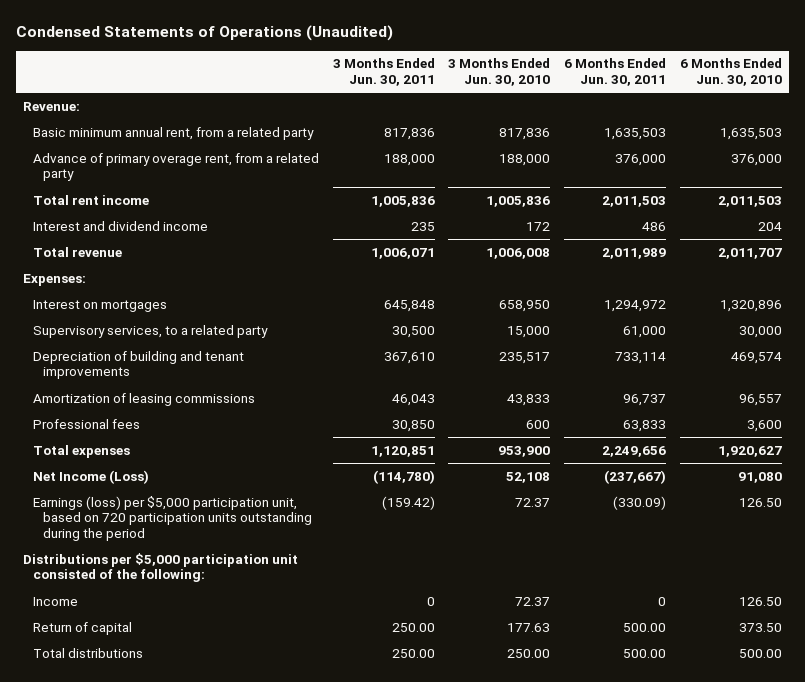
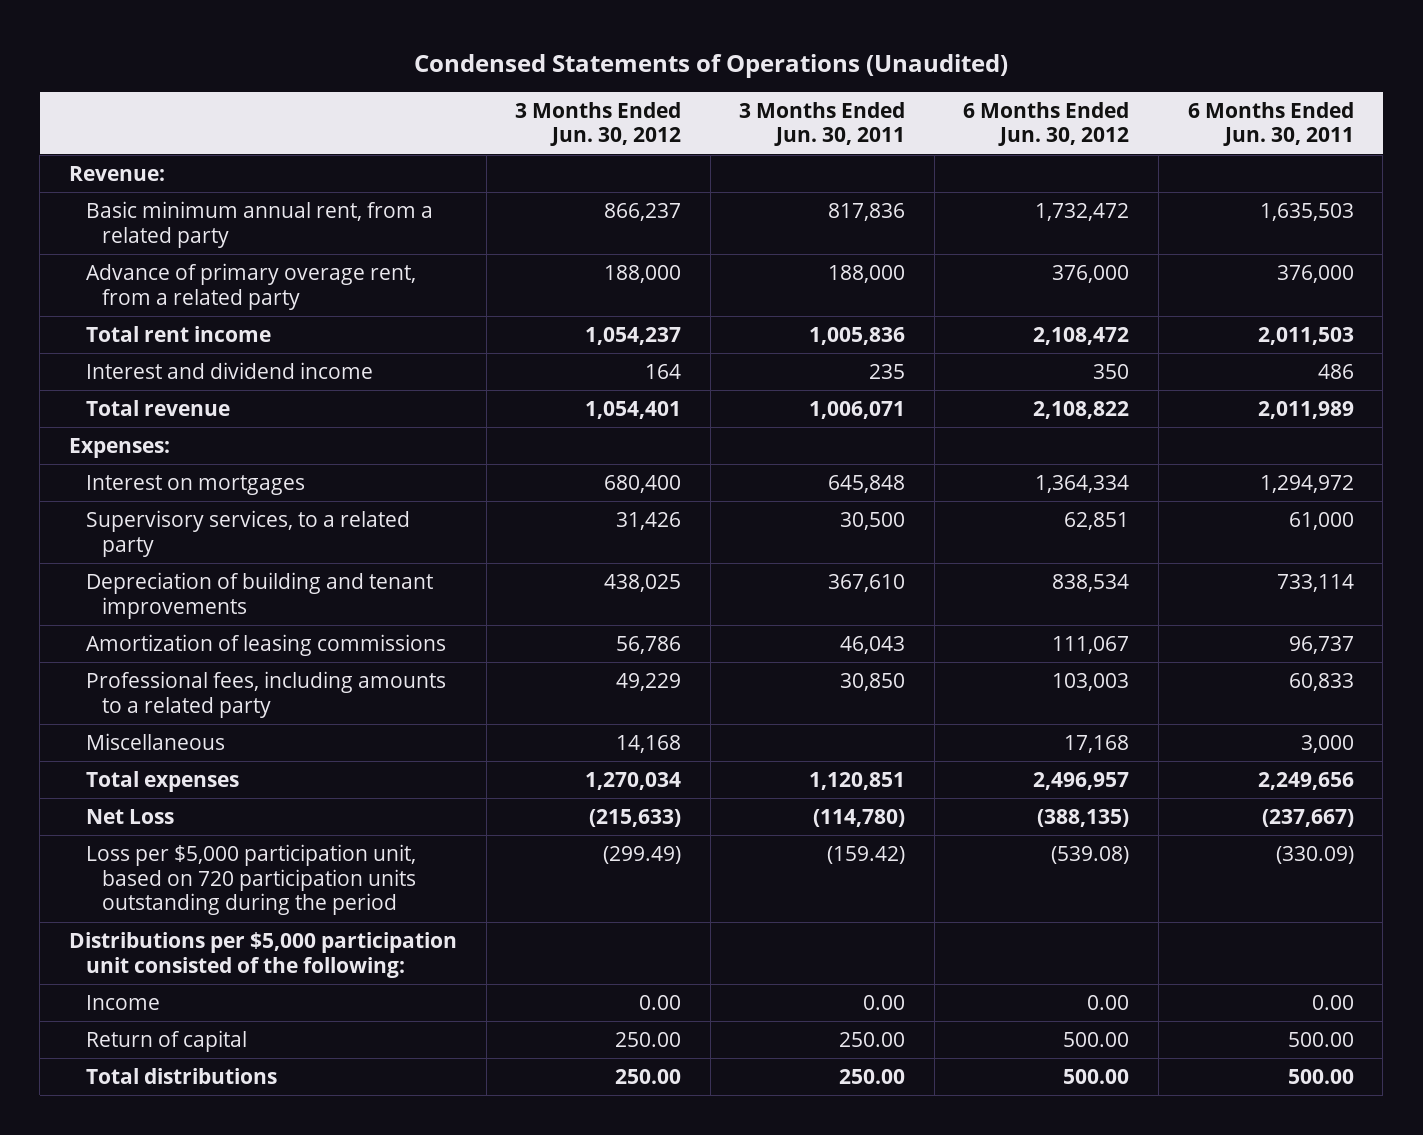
- | 3 Months Ended Jun. 30, 2011 | 3 Months Ended Jun. 30, 2010 | 6 Months Ended Jun. 30, 2011 | 6 Months Ended Jun. 30, 2010
+ | 3 Months Ended Jun. 30, 2012 | 3 Months Ended Jun. 30, 2011 | 6 Months Ended Jun. 30, 2012 | 6 Months Ended Jun. 30, 2011
- Professional fees | 30,850 | 600 | 63,833 | 3,600
+ Professional fees, including amounts to a related party | 49,229 | 30,850 | 103,003 | 60,833
+ Miscellaneous | 14,168 | | 17,168 | 3,000
- Net Income (Loss) | (114,780) | 52,108 | (237,667) | 91,080
- Earnings (loss) per $5,000 participation unit, based on 720 participation units outstanding during the period | (159.42) | 72.37 | (330.09) | 126.50
+ Net Loss | (215,633) | (114,780) | (388,135) | (237,667)
+ Loss per $5,000 participation unit, based on 720 participation units outstanding during the period | (299.49) | (159.42) | (539.08) | (330.09)
- Income | 0 | 72.37 | 0 | 126.50
+ Income | 0.00 | 0.00 | 0.00 | 0.00

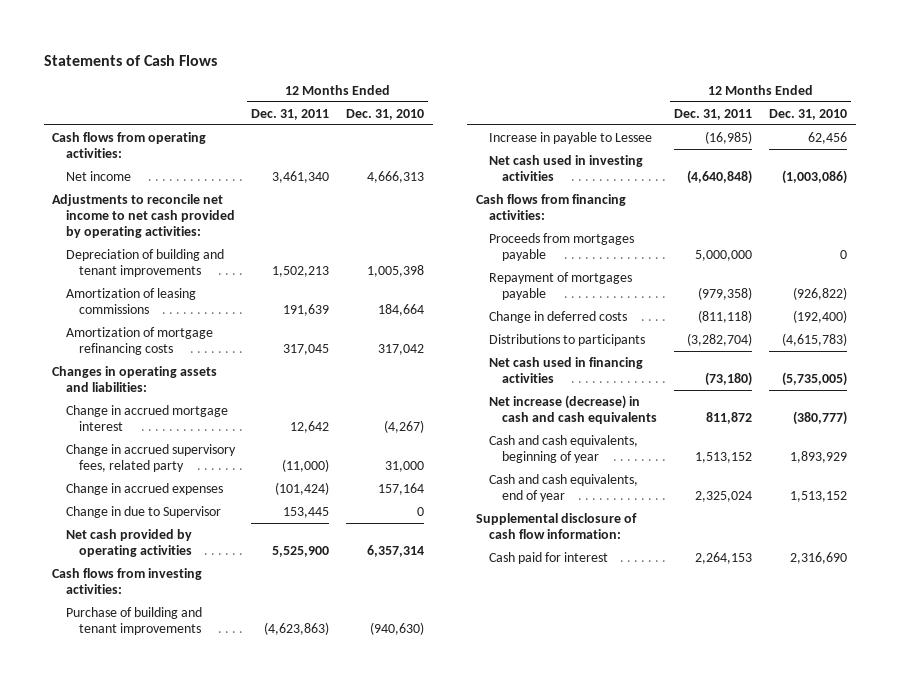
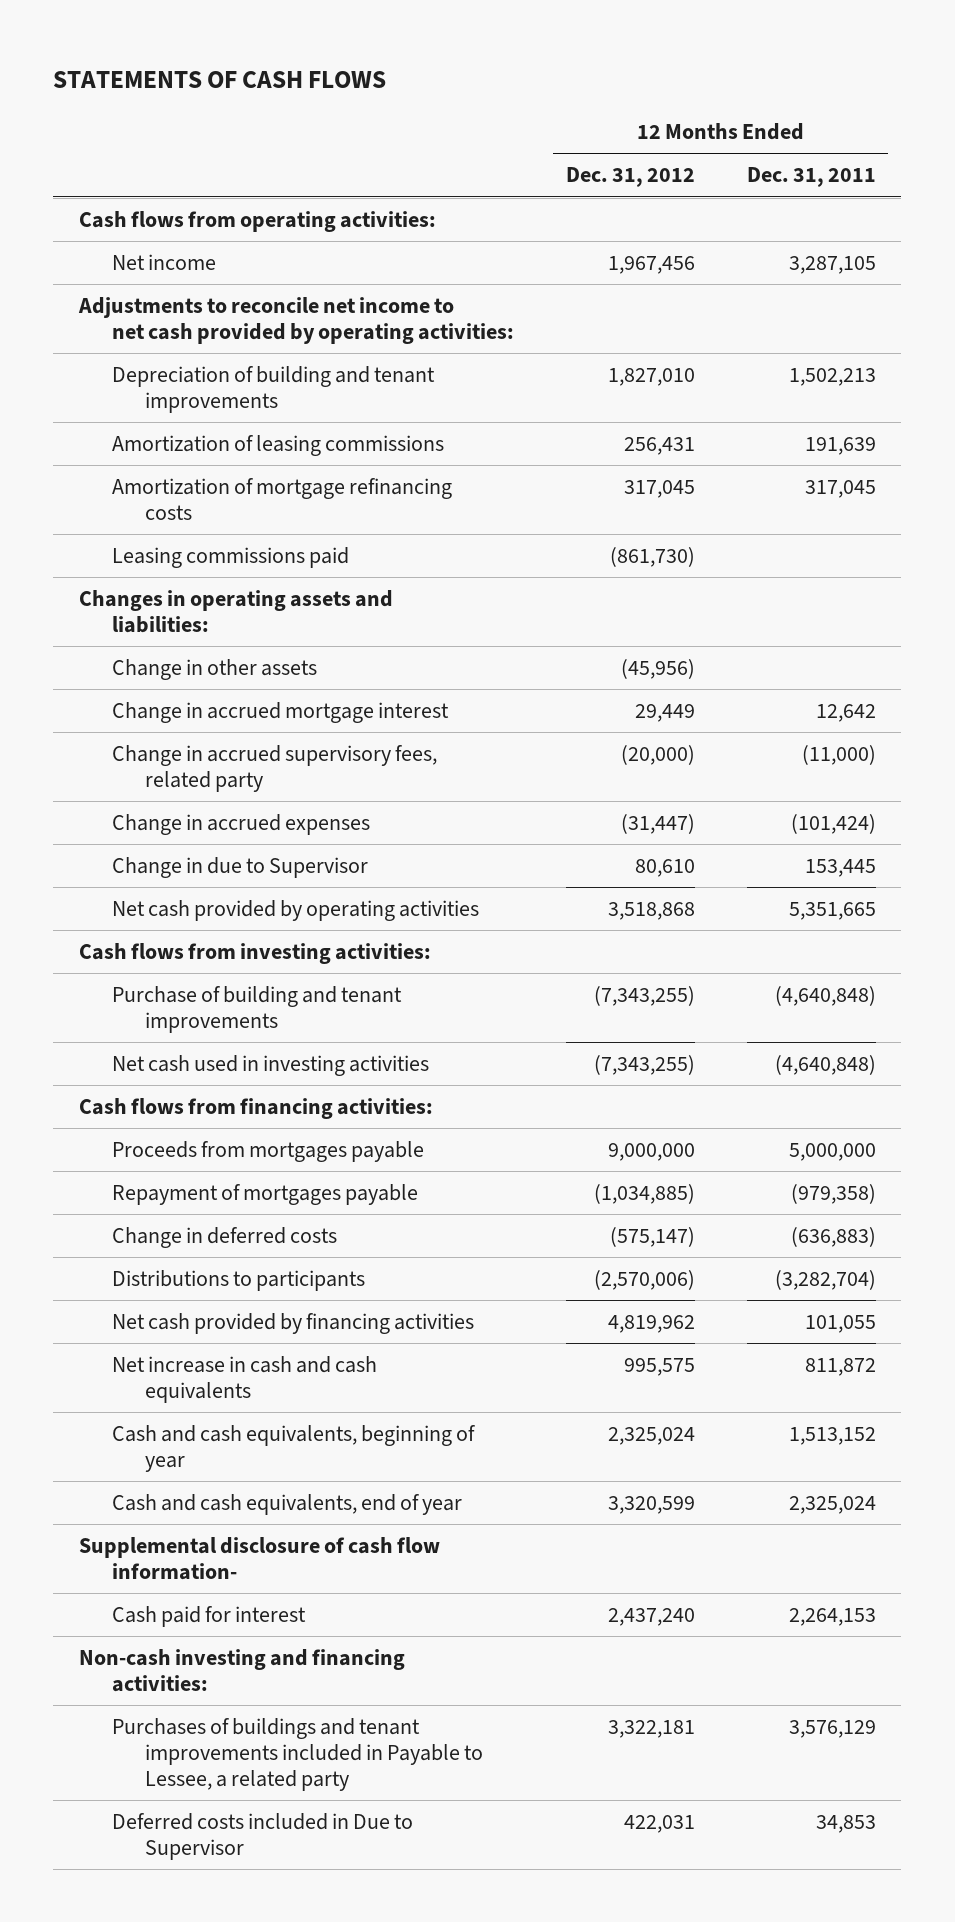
- Statements of Cash Flows
+ STATEMENTS OF CASH FLOWS
- | 12 Months Ended Dec. 31, 2011 | 12 Months Ended Dec. 31, 2010
+ | 12 Months Ended Dec. 31, 2012 | 12 Months Ended Dec. 31, 2011
- Net income | 3,461,340 | 4,666,313
+ Net income | 1,967,456 | 3,287,105
+ Leasing commissions paid | (861,730) |
+ Change in other assets | (45,956) |
- Net cash provided by operating activities | 5,525,900 | 6,357,314
+ Net cash provided by operating activities | 3,518,868 | 5,351,665
- Purchase of building and tenant improvements | (4,623,863) | (940,630)
- Increase in payable to Lessee | (16,985) | 62,456
+ Purchase of building and tenant improvements | (7,343,255) | (4,640,848)
- Change in deferred costs | (811,118) | (192,400)
+ Change in deferred costs | (575,147) | (636,883)
- Net cash used in financing activities | (73,180) | (5,735,005)
- Net increase (decrease) in cash and cash equivalents | 811,872 | (380,777)
+ Net cash provided by financing activities | 4,819,962 | 101,055
+ Net increase in cash and cash equivalents | 995,575 | 811,872
- Supplemental disclosure of cash flow information:
+ Supplemental disclosure of cash flow information-
+ Non-cash investing and financing activities:
+ Purchases of buildings and tenant improvements included in Payable to Lessee, a related party | 3,322,181 | 3,576,129
+ Deferred costs included in Due to Supervisor | 422,031 | 34,853

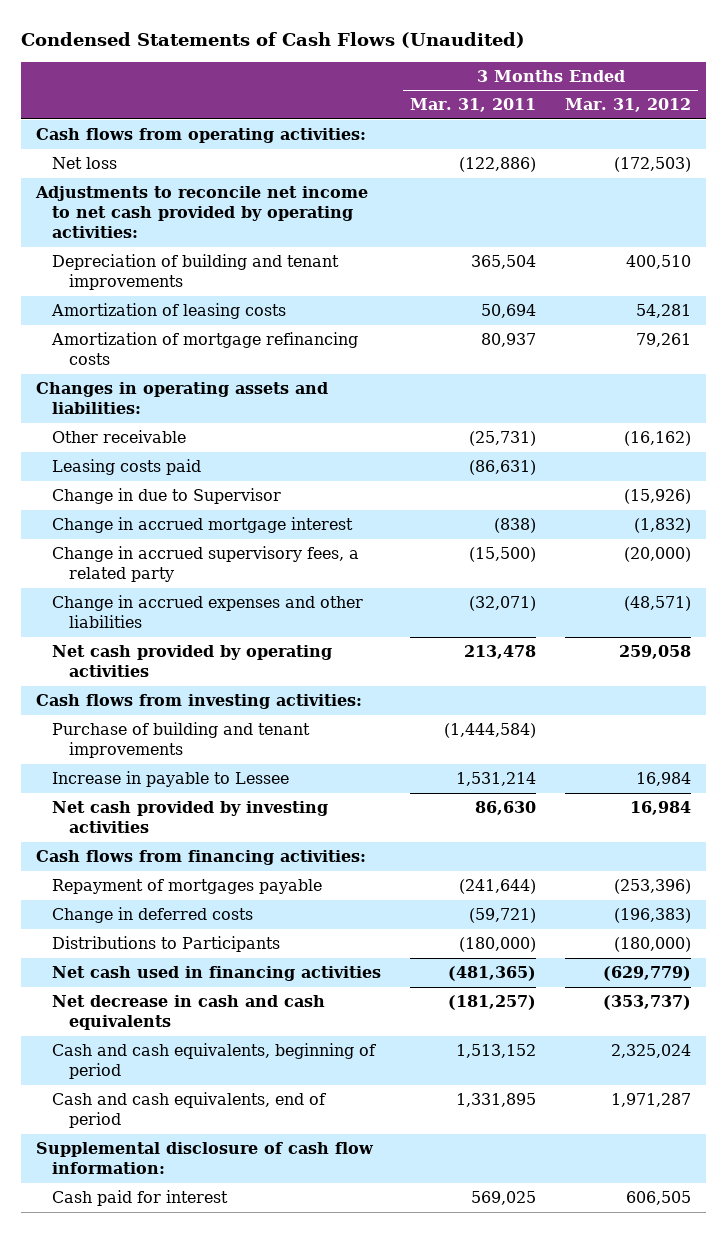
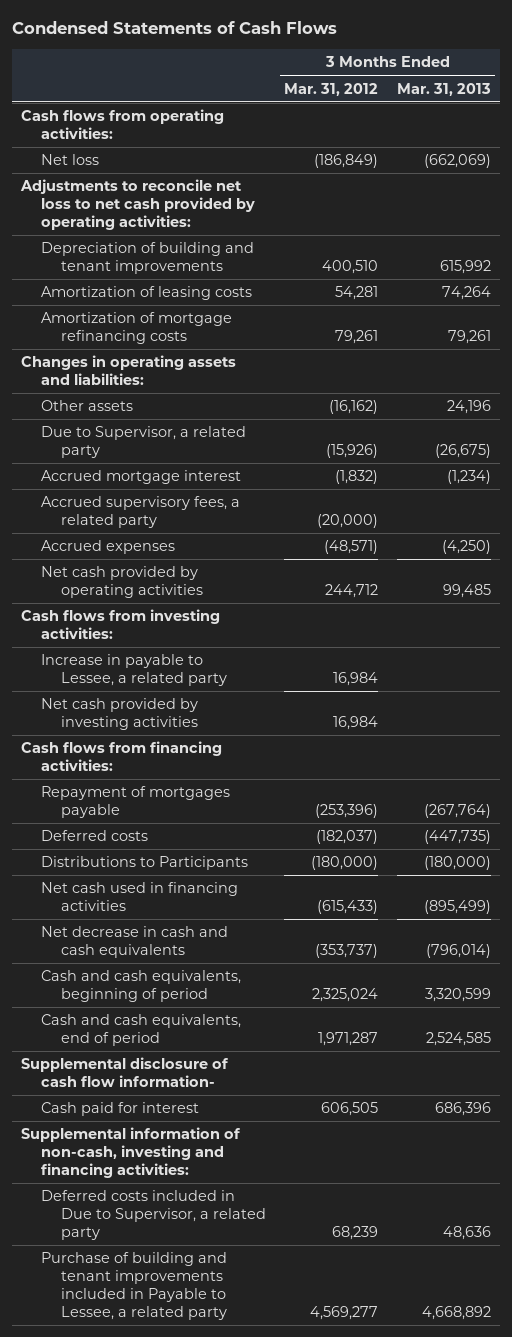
- Condensed Statements of Cash Flows (Unaudited)
+ Condensed Statements of Cash Flows
- | 3 Months Ended Mar. 31, 2011 | 3 Months Ended Mar. 31, 2012
+ | 3 Months Ended Mar. 31, 2012 | 3 Months Ended Mar. 31, 2013
- Net loss | (122,886) | (172,503)
- Adjustments to reconcile net income to net cash provided by operating activities:
+ Net loss | (186,849) | (662,069)
+ Adjustments to reconcile net loss to net cash provided by operating activities:
- Other receivable | (25,731) | (16,162)
- Leasing costs paid | (86,631) |
- Change in due to Supervisor | | (15,926)
- Change in accrued mortgage interest | (838) | (1,832)
- Change in accrued supervisory fees, a related party | (15,500) | (20,000)
- Change in accrued expenses and other liabilities | (32,071) | (48,571)
- Net cash provided by operating activities | 213,478 | 259,058
+ Other assets | (16,162) | 24,196
+ Due to Supervisor, a related party | (15,926) | (26,675)
+ Accrued mortgage interest | (1,832) | (1,234)
+ Accrued supervisory fees, a related party | (20,000) |
+ Accrued expenses | (48,571) | (4,250)
+ Net cash provided by operating activities | 244,712 | 99,485
- Purchase of building and tenant improvements | (1,444,584) |
- Increase in payable to Lessee | 1,531,214 | 16,984
+ Increase in payable to Lessee, a related party | 16,984 |
- Change in deferred costs | (59,721) | (196,383)
+ Deferred costs | (182,037) | (447,735)
- Net cash used in financing activities | (481,365) | (629,779)
+ Net cash used in financing activities | (615,433) | (895,499)
- Supplemental disclosure of cash flow information:
+ Supplemental disclosure of cash flow information-
+ Supplemental information of non-cash, investing and financing activities:
+ Deferred costs included in Due to Supervisor, a related party | 68,239 | 48,636
+ Purchase of building and tenant improvements included in Payable to Lessee, a related party | 4,569,277 | 4,668,892

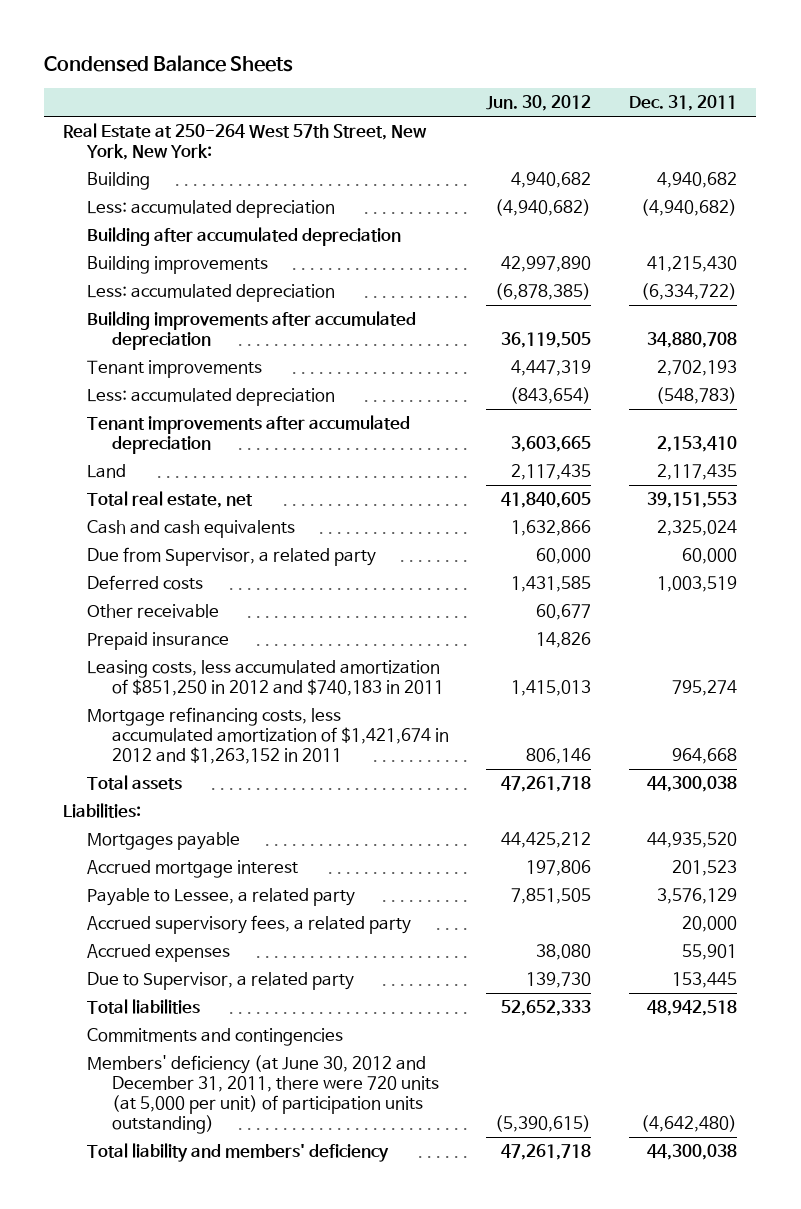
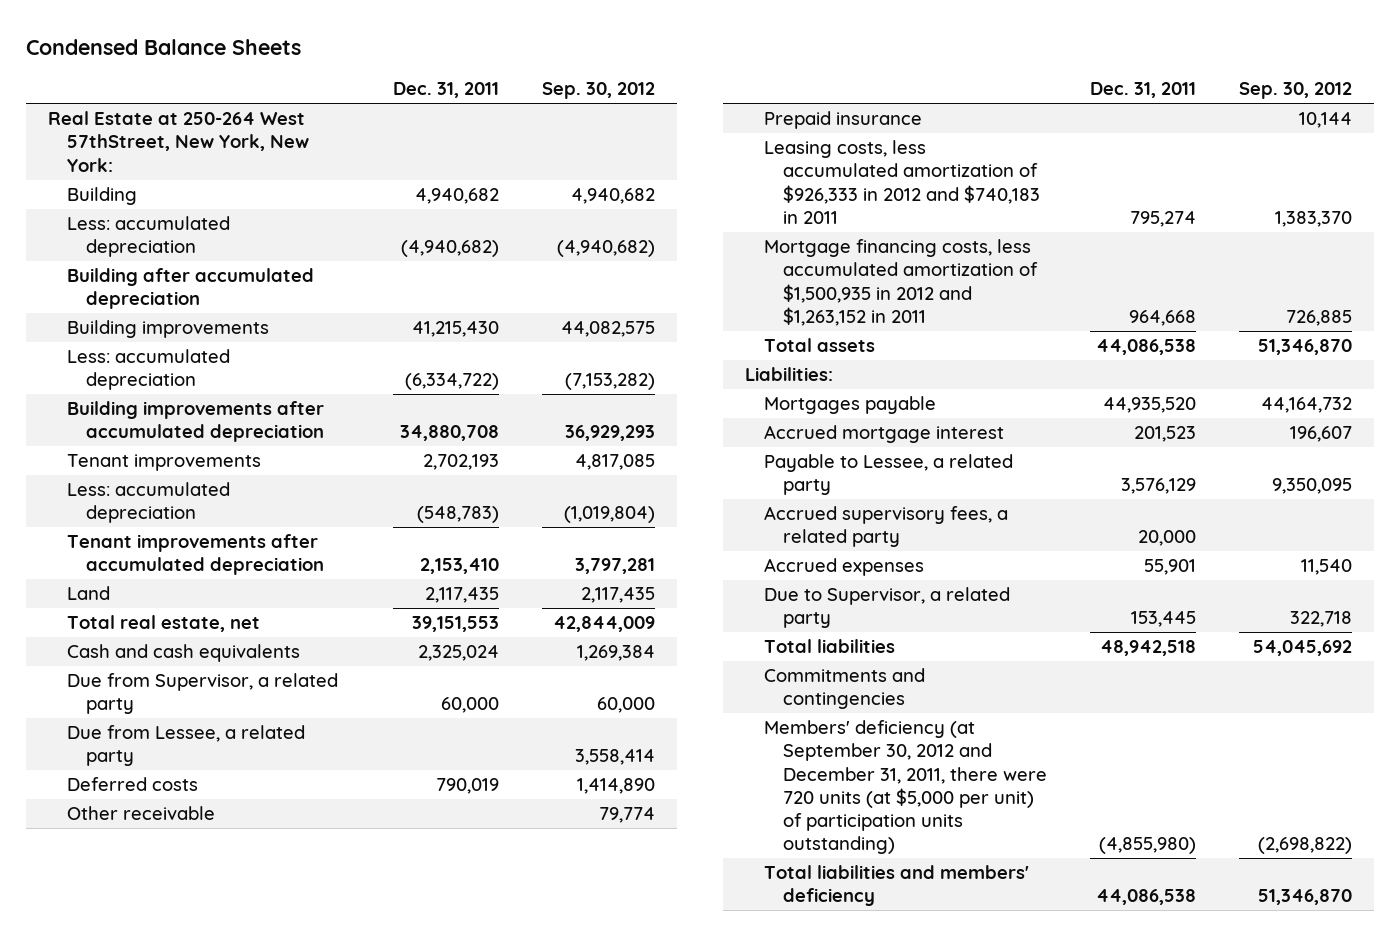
- | Jun. 30, 2012 | Dec. 31, 2011
+ | Dec. 31, 2011 | Sep. 30, 2012
- Real Estate at 250-264 West 57th Street, New York, New York:
+ Real Estate at 250-264 West 57thStreet, New York, New York:
- Deferred costs | 1,431,585 | 1,003,519
+ Due from Lessee, a related party | | 3,558,414
+ Deferred costs | 790,019 | 1,414,890
- Leasing costs, less accumulated amortization of $851,250 in 2012 and $740,183 in 2011 | 1,415,013 | 795,274
- Mortgage refinancing costs, less accumulated amortization of $1,421,674 in 2012 and $1,263,152 in 2011 | 806,146 | 964,668
- Total assets | 47,261,718 | 44,300,038
+ Leasing costs, less accumulated amortization of $926,333 in 2012 and $740,183 in 2011 | 795,274 | 1,383,370
+ Mortgage financing costs, less accumulated amortization of $1,500,935 in 2012 and $1,263,152 in 2011 | 964,668 | 726,885
+ Total assets | 44,086,538 | 51,346,870
- Members' deficiency (at June 30, 2012 and December 31, 2011, there were 720 units (at 5,000 per unit) of participation units outstanding) | (5,390,615) | (4,642,480)
- Total liability and members' deficiency | 47,261,718 | 44,300,038
+ Members' deficiency (at September 30, 2012 and December 31, 2011, there were 720 units (at $5,000 per unit) of participation units outstanding) | (4,855,980) | (2,698,822)
+ Total liabilities and members' deficiency | 44,086,538 | 51,346,870

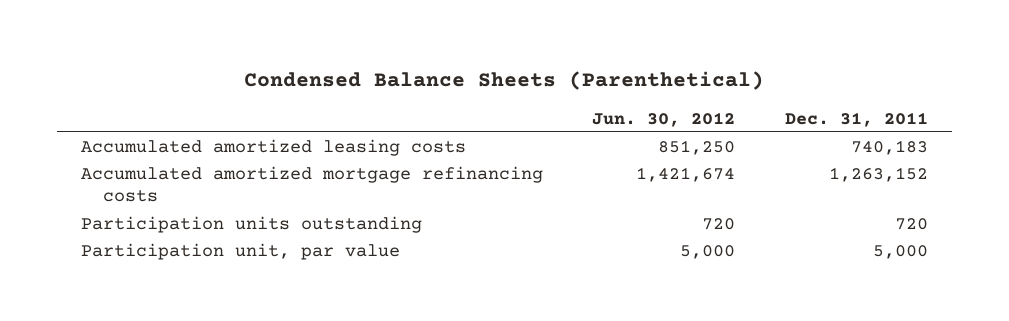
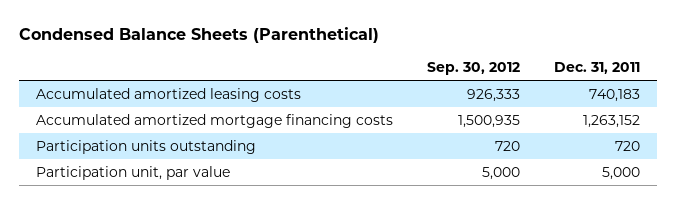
- | Jun. 30, 2012 | Dec. 31, 2011
+ | Sep. 30, 2012 | Dec. 31, 2011
- Accumulated amortized mortgage refinancing costs | 1,421,674 | 1,263,152
+ Accumulated amortized mortgage financing costs | 1,500,935 | 1,263,152

